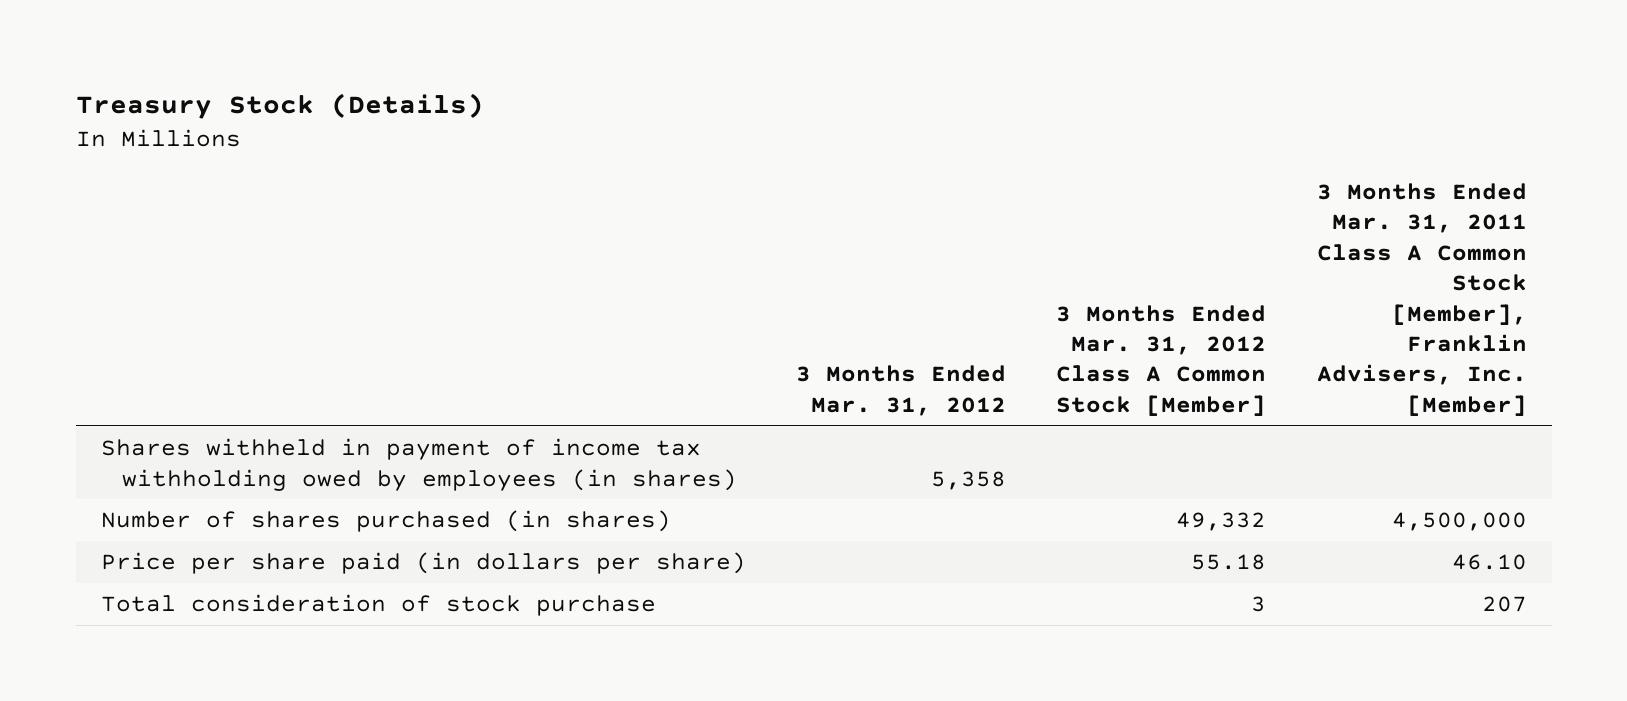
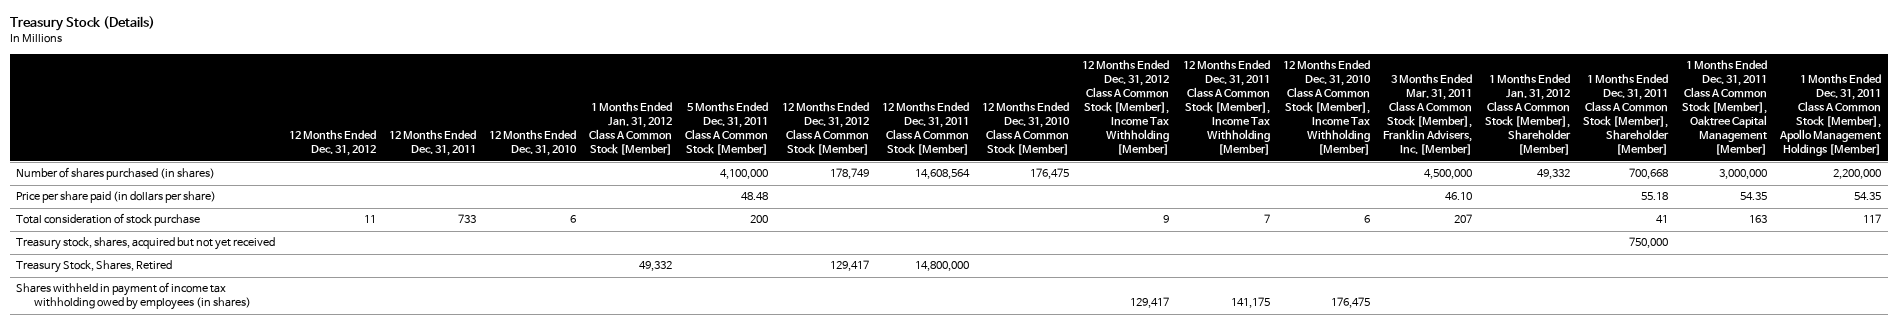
- | 3 Months Ended Mar. 31, 2012 | 3 Months Ended Mar. 31, 2012 Class A Common Stock [Member] | 3 Months Ended Mar. 31, 2011 Class A Common Stock [Member], Franklin Advisers, Inc. [Member]
+ | 12 Months Ended Dec. 31, 2012 | 12 Months Ended Dec. 31, 2011 | 12 Months Ended Dec. 31, 2010 | 1 Months Ended Jan. 31, 2012 Class A Common Stock [Member] | 5 Months Ended Dec. 31, 2011 Class A Common Stock [Member] | 12 Months Ended Dec. 31, 2012 Class A Common Stock [Member] | 12 Months Ended Dec. 31, 2011 Class A Common Stock [Member] | 12 Months Ended Dec. 31, 2010 Class A Common Stock [Member] | 12 Months Ended Dec. 31, 2012 Class A Common Stock [Member], Income Tax Withholding [Member] | 12 Months Ended Dec. 31, 2011 Class A Common Stock [Member], Income Tax Withholding [Member] | 12 Months Ended Dec. 31, 2010 Class A Common Stock [Member], Income Tax Withholding [Member] | 3 Months Ended Mar. 31, 2011 Class A Common Stock [Member], Franklin Advisers, Inc. [Member] | 1 Months Ended Jan. 31, 2012 Class A Common Stock [Member], Shareholder [Member] | 1 Months Ended Dec. 31, 2011 Class A Common Stock [Member], Shareholder [Member] | 1 Months Ended Dec. 31, 2011 Class A Common Stock [Member], Oaktree Capital Management [Member] | 1 Months Ended Dec. 31, 2011 Class A Common Stock [Member], Apollo Management Holdings [Member]
+ Treasury stock, shares, acquired but not yet received | | | | | | | | | | | | | | 750,000 | |
+ Treasury Stock, Shares, Retired | | | | 49,332 | | 129,417 | 14,800,000 | | | | | | | | |
moved down: Shares withheld in payment of income tax withholding owed by employees (in shares) | | | | | | | | | 129,417 | 141,175 | 176,475 | | | | |

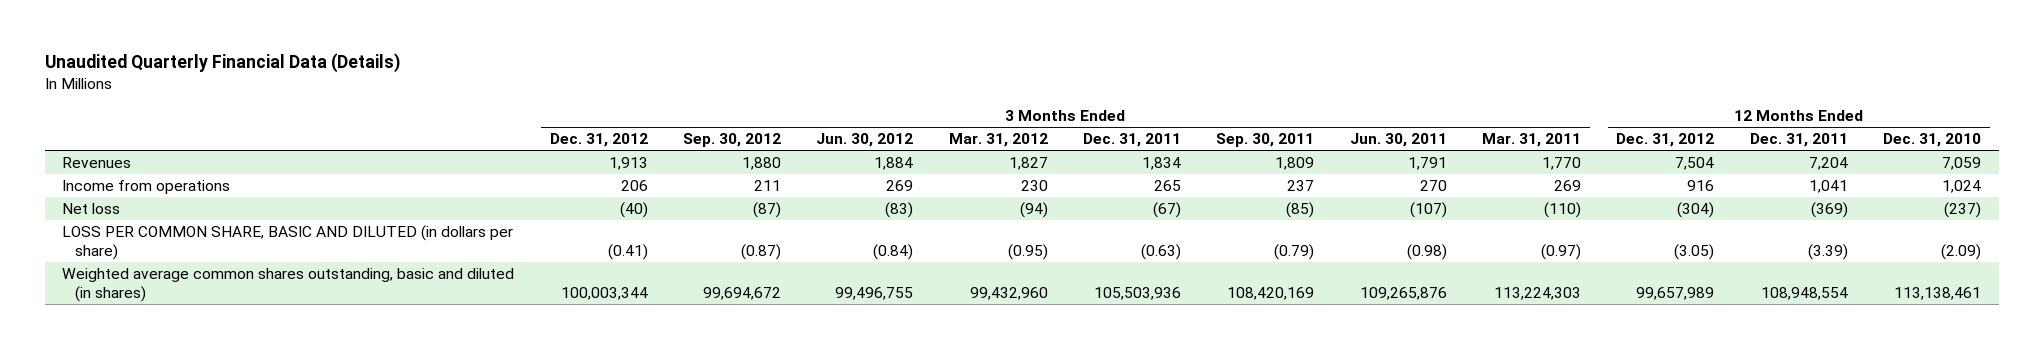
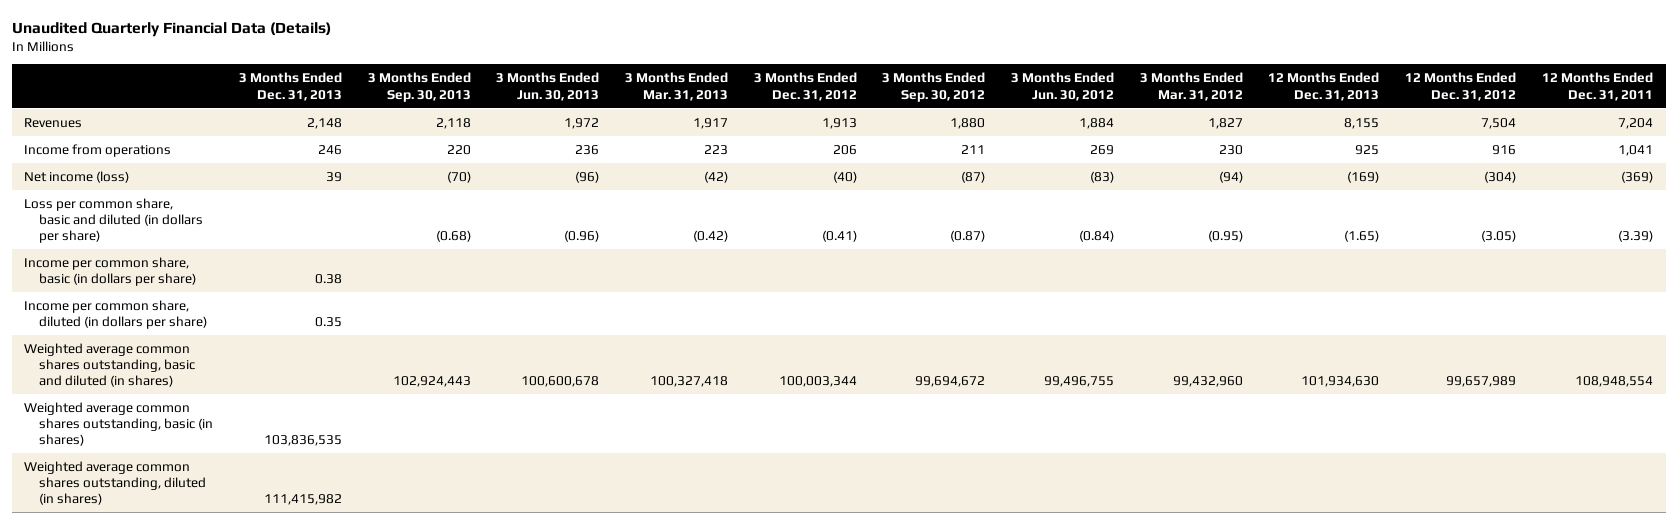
- | 3 Months Ended Dec. 31, 2012 | 3 Months Ended Sep. 30, 2012 | 3 Months Ended Jun. 30, 2012 | 3 Months Ended Mar. 31, 2012 | 3 Months Ended Dec. 31, 2011 | 3 Months Ended Sep. 30, 2011 | 3 Months Ended Jun. 30, 2011 | 3 Months Ended Mar. 31, 2011 | 12 Months Ended Dec. 31, 2012 | 12 Months Ended Dec. 31, 2011 | 12 Months Ended Dec. 31, 2010
+ | 3 Months Ended Dec. 31, 2013 | 3 Months Ended Sep. 30, 2013 | 3 Months Ended Jun. 30, 2013 | 3 Months Ended Mar. 31, 2013 | 3 Months Ended Dec. 31, 2012 | 3 Months Ended Sep. 30, 2012 | 3 Months Ended Jun. 30, 2012 | 3 Months Ended Mar. 31, 2012 | 12 Months Ended Dec. 31, 2013 | 12 Months Ended Dec. 31, 2012 | 12 Months Ended Dec. 31, 2011
- Net loss | (40) | (87) | (83) | (94) | (67) | (85) | (107) | (110) | (304) | (369) | (237)
- LOSS PER COMMON SHARE, BASIC AND DILUTED (in dollars per share) | (0.41) | (0.87) | (0.84) | (0.95) | (0.63) | (0.79) | (0.98) | (0.97) | (3.05) | (3.39) | (2.09)
+ Net income (loss) | 39 | (70) | (96) | (42) | (40) | (87) | (83) | (94) | (169) | (304) | (369)
+ Loss per common share, basic and diluted (in dollars per share) | | (0.68) | (0.96) | (0.42) | (0.41) | (0.87) | (0.84) | (0.95) | (1.65) | (3.05) | (3.39)
+ Income per common share, basic (in dollars per share) | 0.38 | | | | | | | | | |
+ Income per common share, diluted (in dollars per share) | 0.35 | | | | | | | | | |
+ Weighted average common shares outstanding, basic (in shares) | 103,836,535 | | | | | | | | | |
+ Weighted average common shares outstanding, diluted (in shares) | 111,415,982 | | | | | | | | | |

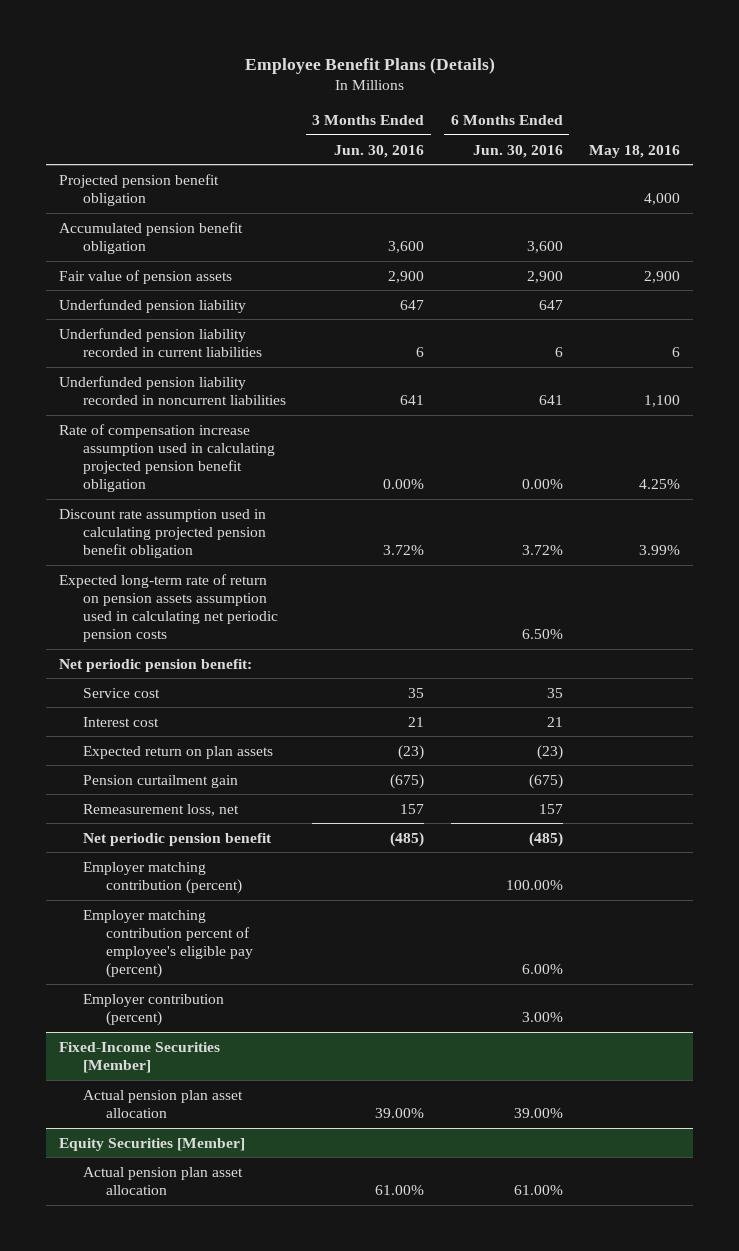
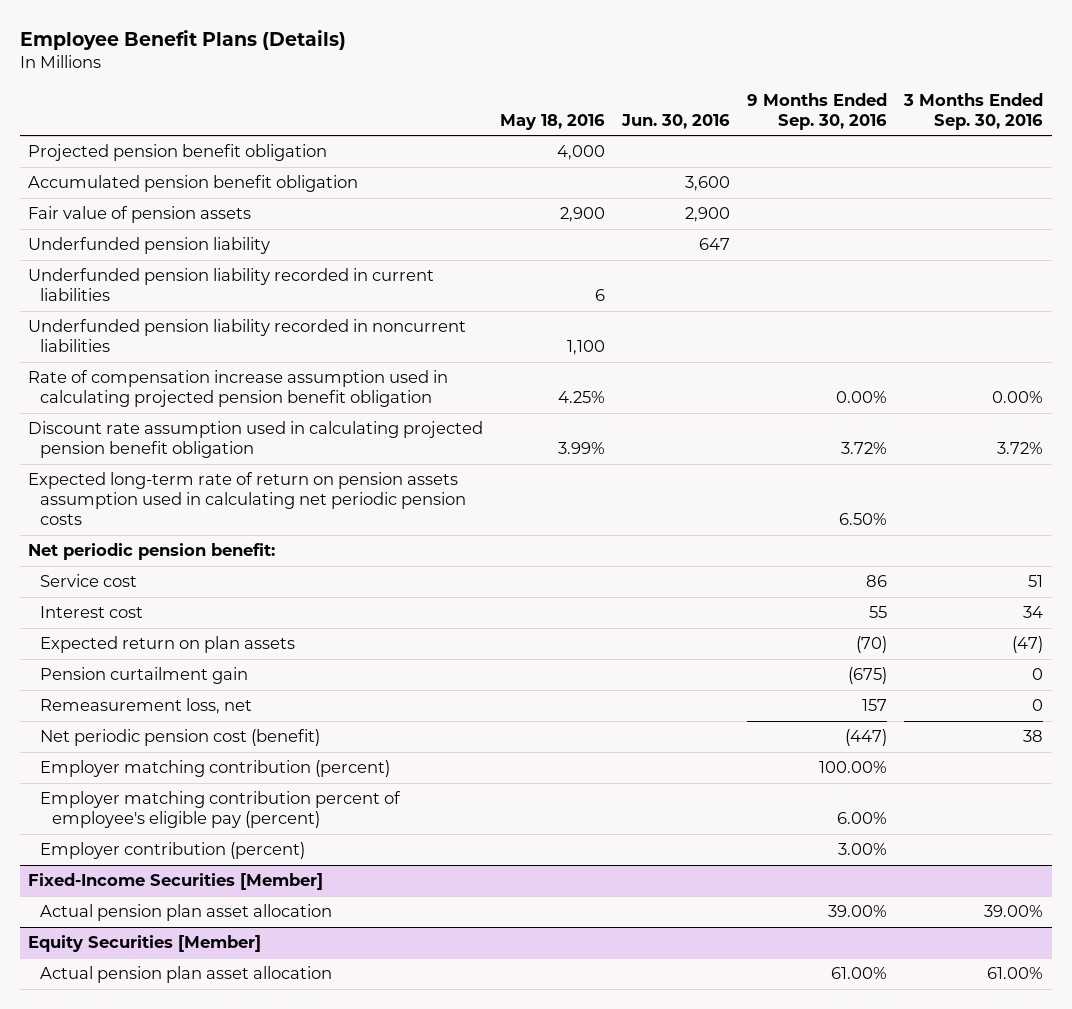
- | 3 Months Ended Jun. 30, 2016 | 6 Months Ended Jun. 30, 2016 | May 18, 2016
+ | May 18, 2016 | Jun. 30, 2016 | 9 Months Ended Sep. 30, 2016 | 3 Months Ended Sep. 30, 2016
- Net periodic pension benefit | (485) | (485) |
+ Net periodic pension cost (benefit) | | | (447) | 38

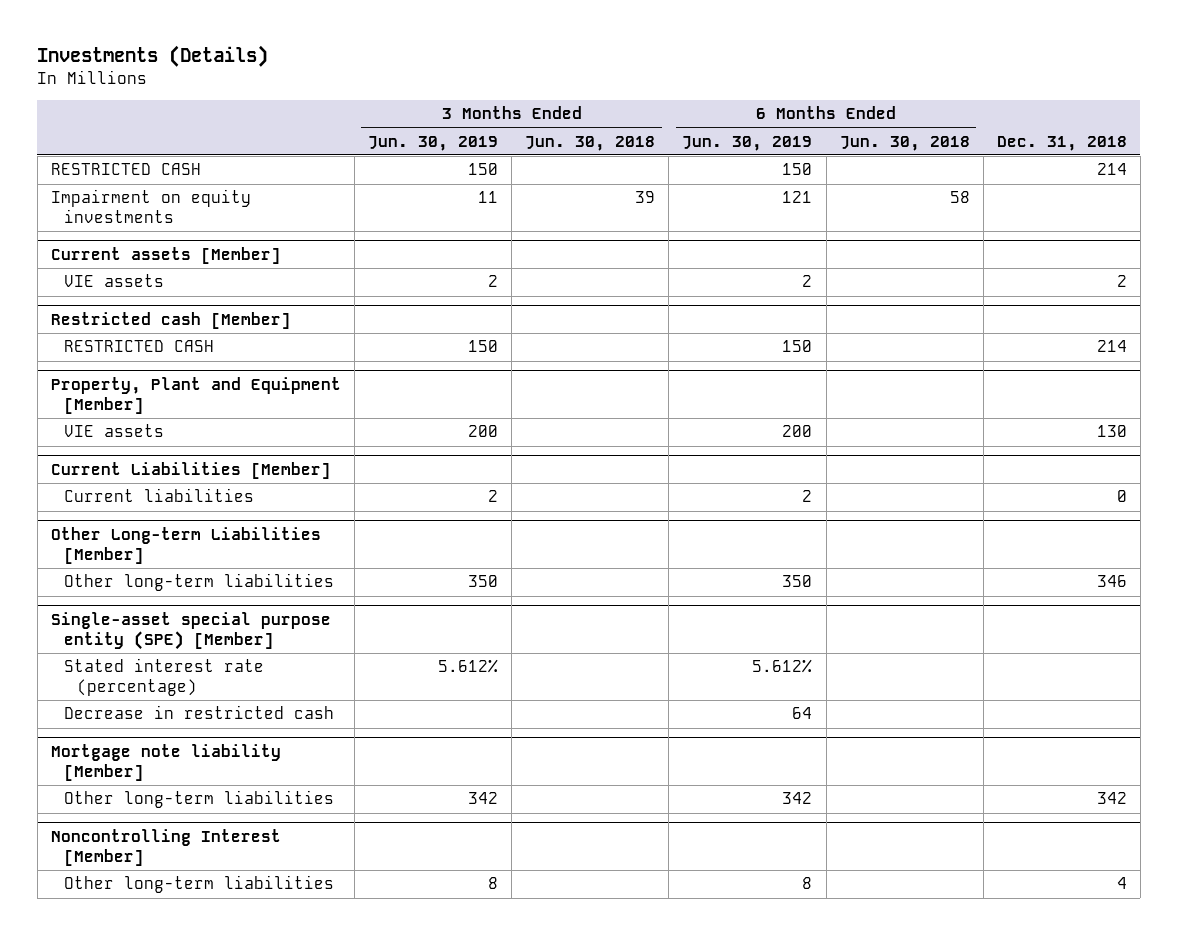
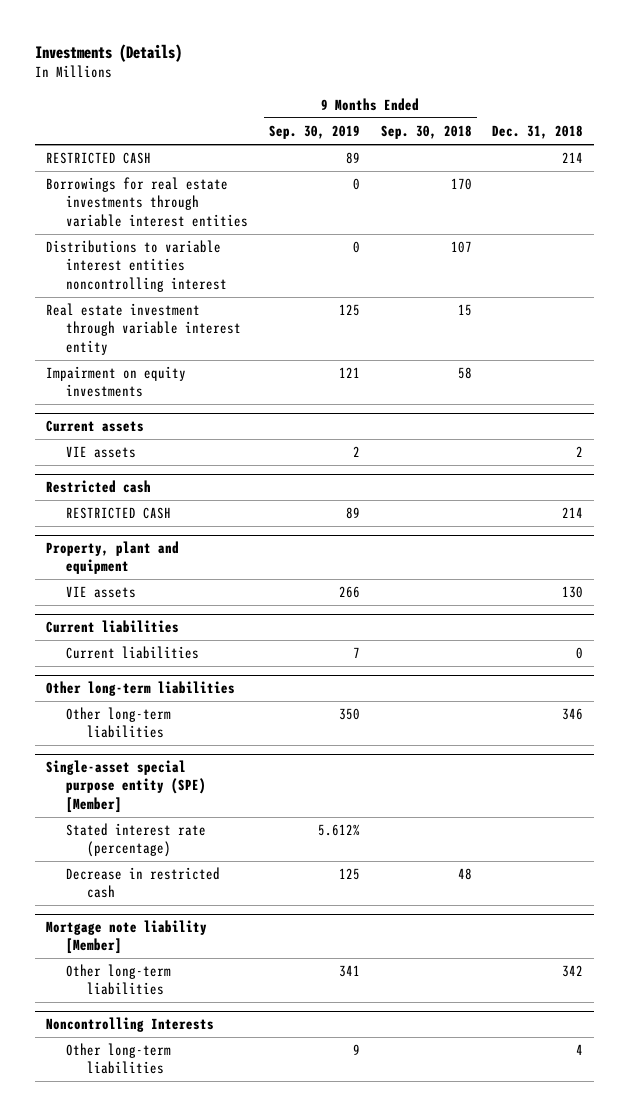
- | 3 Months Ended Jun. 30, 2019 | 3 Months Ended Jun. 30, 2018 | 6 Months Ended Jun. 30, 2019 | 6 Months Ended Jun. 30, 2018 | Dec. 31, 2018
+ | 9 Months Ended Sep. 30, 2019 | 9 Months Ended Sep. 30, 2018 | Dec. 31, 2018
+ Borrowings for real estate investments through variable interest entities | 0 | 170 |
+ Distributions to variable interest entities noncontrolling interest | 0 | 107 |
+ Real estate investment through variable interest entity | 125 | 15 |
- Current assets [Member]
+ Current assets
- Restricted cash [Member]
+ Restricted cash
- Property, Plant and Equipment [Member]
+ Property, plant and equipment
- Current Liabilities [Member]
+ Current liabilities
- Other Long-term Liabilities [Member]
+ Other long-term liabilities
- Noncontrolling Interest [Member]
+ Noncontrolling Interests

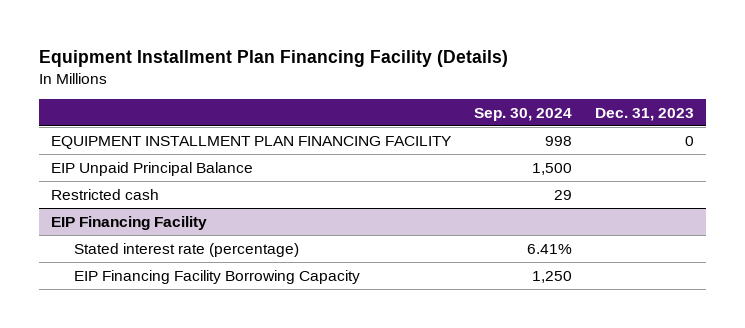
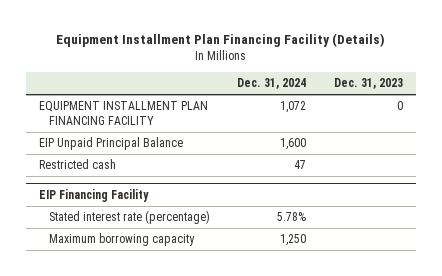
- | Sep. 30, 2024 | Dec. 31, 2023
+ | Dec. 31, 2024 | Dec. 31, 2023
@ EIP Financing Facility
- EIP Financing Facility Borrowing Capacity | 1,250 |
+ Maximum borrowing capacity | 1,250 |

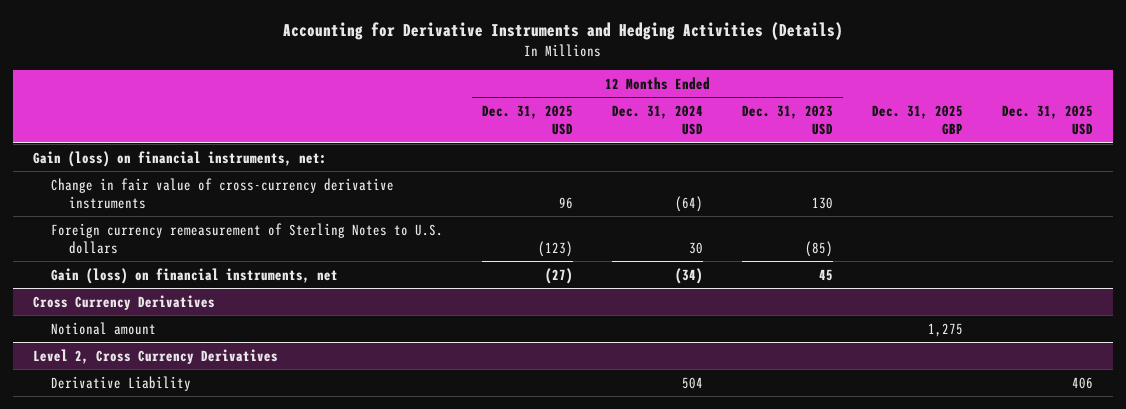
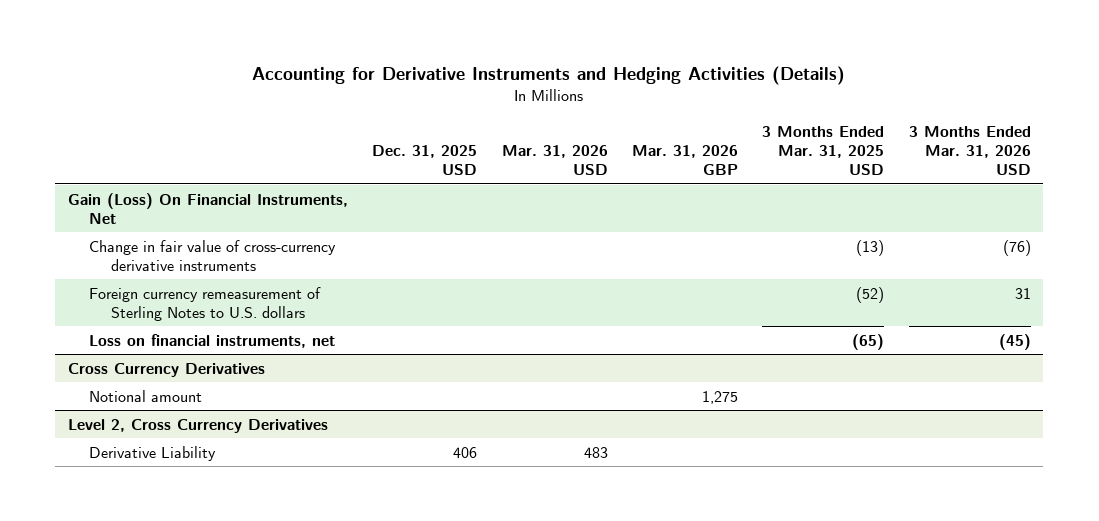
- | 12 Months Ended Dec. 31, 2025 USD | 12 Months Ended Dec. 31, 2024 USD | 12 Months Ended Dec. 31, 2023 USD | Dec. 31, 2025 GBP | Dec. 31, 2025 USD
+ | Dec. 31, 2025 USD | Mar. 31, 2026 USD | Mar. 31, 2026 GBP | 3 Months Ended Mar. 31, 2025 USD | 3 Months Ended Mar. 31, 2026 USD
- Gain (loss) on financial instruments, net:
+ Gain (Loss) On Financial Instruments, Net
- Gain (loss) on financial instruments, net | (27) | (34) | 45 | |
+ Loss on financial instruments, net | | | | (65) | (45)

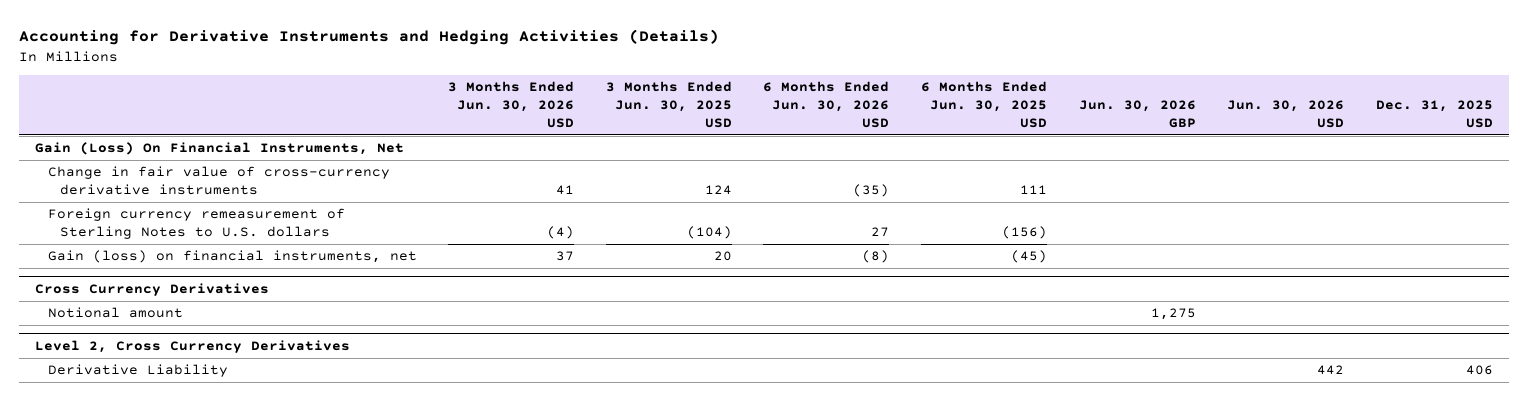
- | Dec. 31, 2025 USD | Mar. 31, 2026 USD | Mar. 31, 2026 GBP | 3 Months Ended Mar. 31, 2025 USD | 3 Months Ended Mar. 31, 2026 USD
+ | 3 Months Ended Jun. 30, 2026 USD | 3 Months Ended Jun. 30, 2025 USD | 6 Months Ended Jun. 30, 2026 USD | 6 Months Ended Jun. 30, 2025 USD | Jun. 30, 2026 GBP | Jun. 30, 2026 USD | Dec. 31, 2025 USD
- Loss on financial instruments, net | | | | (65) | (45)
+ Gain (loss) on financial instruments, net | 37 | 20 | (8) | (45) | | |

